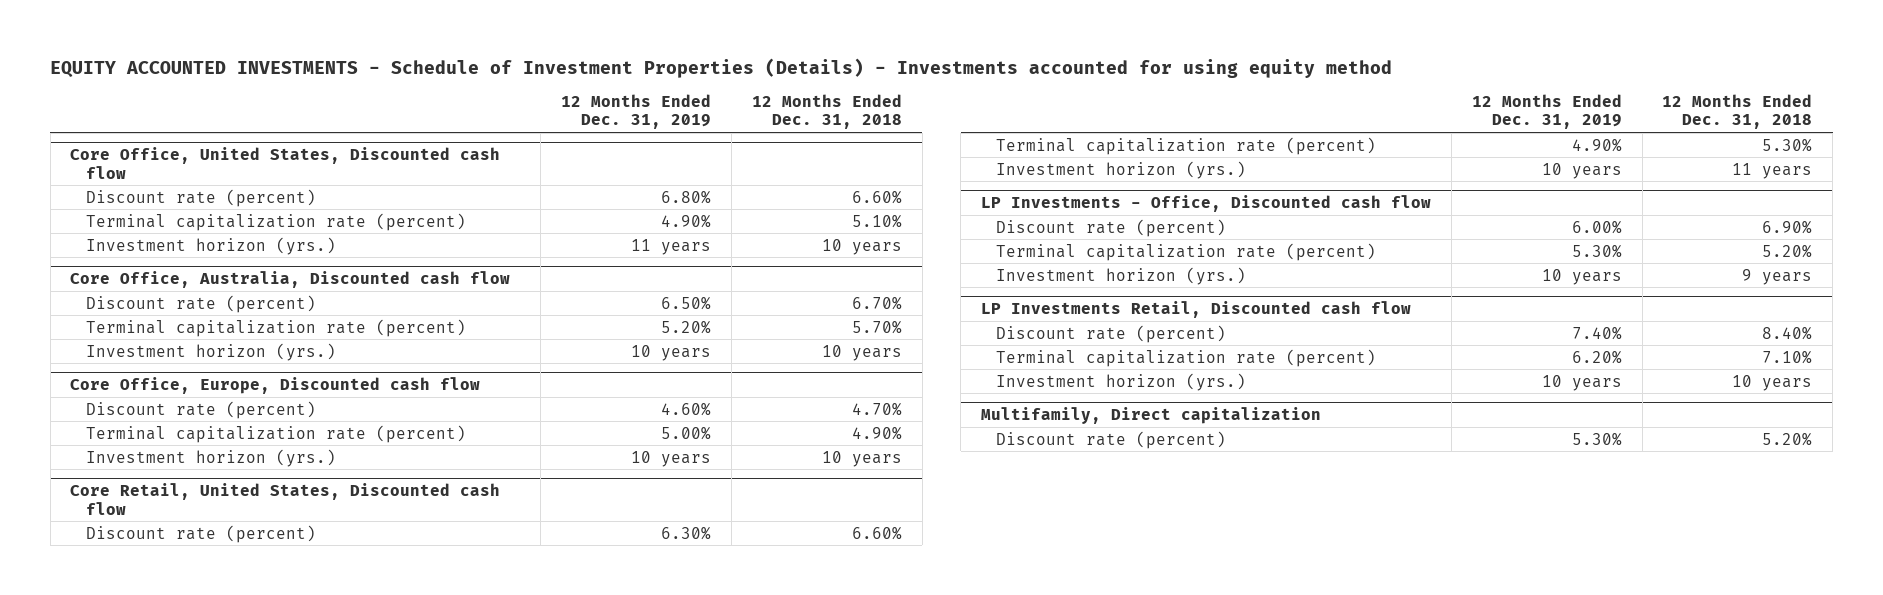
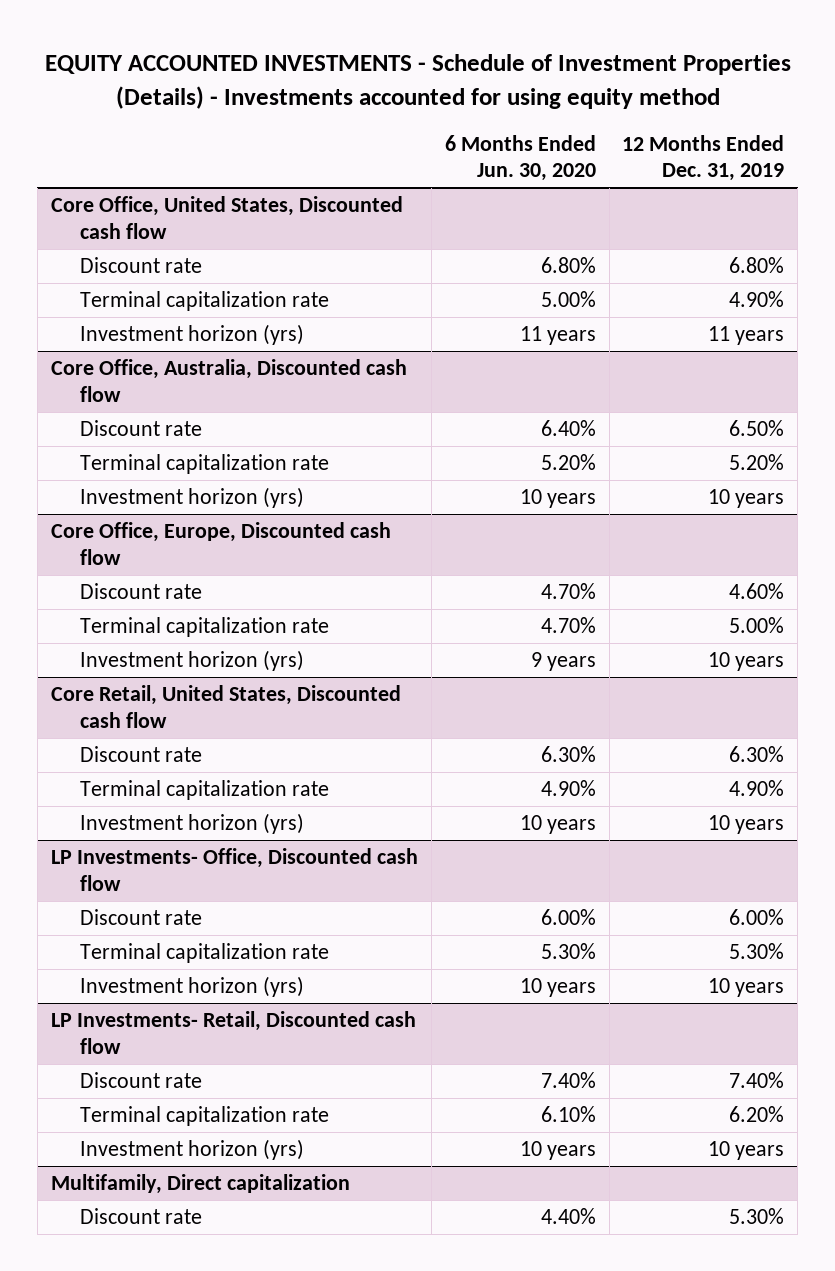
- | 12 Months Ended Dec. 31, 2019 | 12 Months Ended Dec. 31, 2018
+ | 6 Months Ended Jun. 30, 2020 | 12 Months Ended Dec. 31, 2019
@ Core Office, United States, Discounted cash flow
- Discount rate (percent) | 6.80% | 6.60%
- Terminal capitalization rate (percent) | 4.90% | 5.10%
- Investment horizon (yrs.) | 11 years | 10 years
+ Discount rate | 6.80% | 6.80%
+ Terminal capitalization rate | 5.00% | 4.90%
+ Investment horizon (yrs) | 11 years | 11 years
@ Core Office, Australia, Discounted cash flow
- Discount rate (percent) | 6.50% | 6.70%
- Terminal capitalization rate (percent) | 5.20% | 5.70%
- Investment horizon (yrs.) | 10 years | 10 years
+ Discount rate | 6.40% | 6.50%
+ Terminal capitalization rate | 5.20% | 5.20%
+ Investment horizon (yrs) | 10 years | 10 years
@ Core Office, Europe, Discounted cash flow
- Discount rate (percent) | 4.60% | 4.70%
- Terminal capitalization rate (percent) | 5.00% | 4.90%
- Investment horizon (yrs.) | 10 years | 10 years
+ Discount rate | 4.70% | 4.60%
+ Terminal capitalization rate | 4.70% | 5.00%
+ Investment horizon (yrs) | 9 years | 10 years
@ Core Retail, United States, Discounted cash flow
- Discount rate (percent) | 6.30% | 6.60%
- Terminal capitalization rate (percent) | 4.90% | 5.30%
- Investment horizon (yrs.) | 10 years | 11 years
- LP Investments - Office, Discounted cash flow
- Discount rate (percent) | 6.00% | 6.90%
- Terminal capitalization rate (percent) | 5.30% | 5.20%
- Investment horizon (yrs.) | 10 years | 9 years
- LP Investments Retail, Discounted cash flow
- Discount rate (percent) | 7.40% | 8.40%
- Terminal capitalization rate (percent) | 6.20% | 7.10%
- Investment horizon (yrs.) | 10 years | 10 years
@ Core Retail, United States, Discounted cash flow
+ Discount rate | 6.30% | 6.30%
+ Terminal capitalization rate | 4.90% | 4.90%
+ Investment horizon (yrs) | 10 years | 10 years
+ LP Investments- Office, Discounted cash flow
+ Discount rate | 6.00% | 6.00%
+ Terminal capitalization rate | 5.30% | 5.30%
+ Investment horizon (yrs) | 10 years | 10 years
+ LP Investments- Retail, Discounted cash flow
+ Discount rate | 7.40% | 7.40%
+ Terminal capitalization rate | 6.10% | 6.20%
+ Investment horizon (yrs) | 10 years | 10 years
@ Multifamily, Direct capitalization
- Discount rate (percent) | 5.30% | 5.20%
+ Discount rate | 4.40% | 5.30%

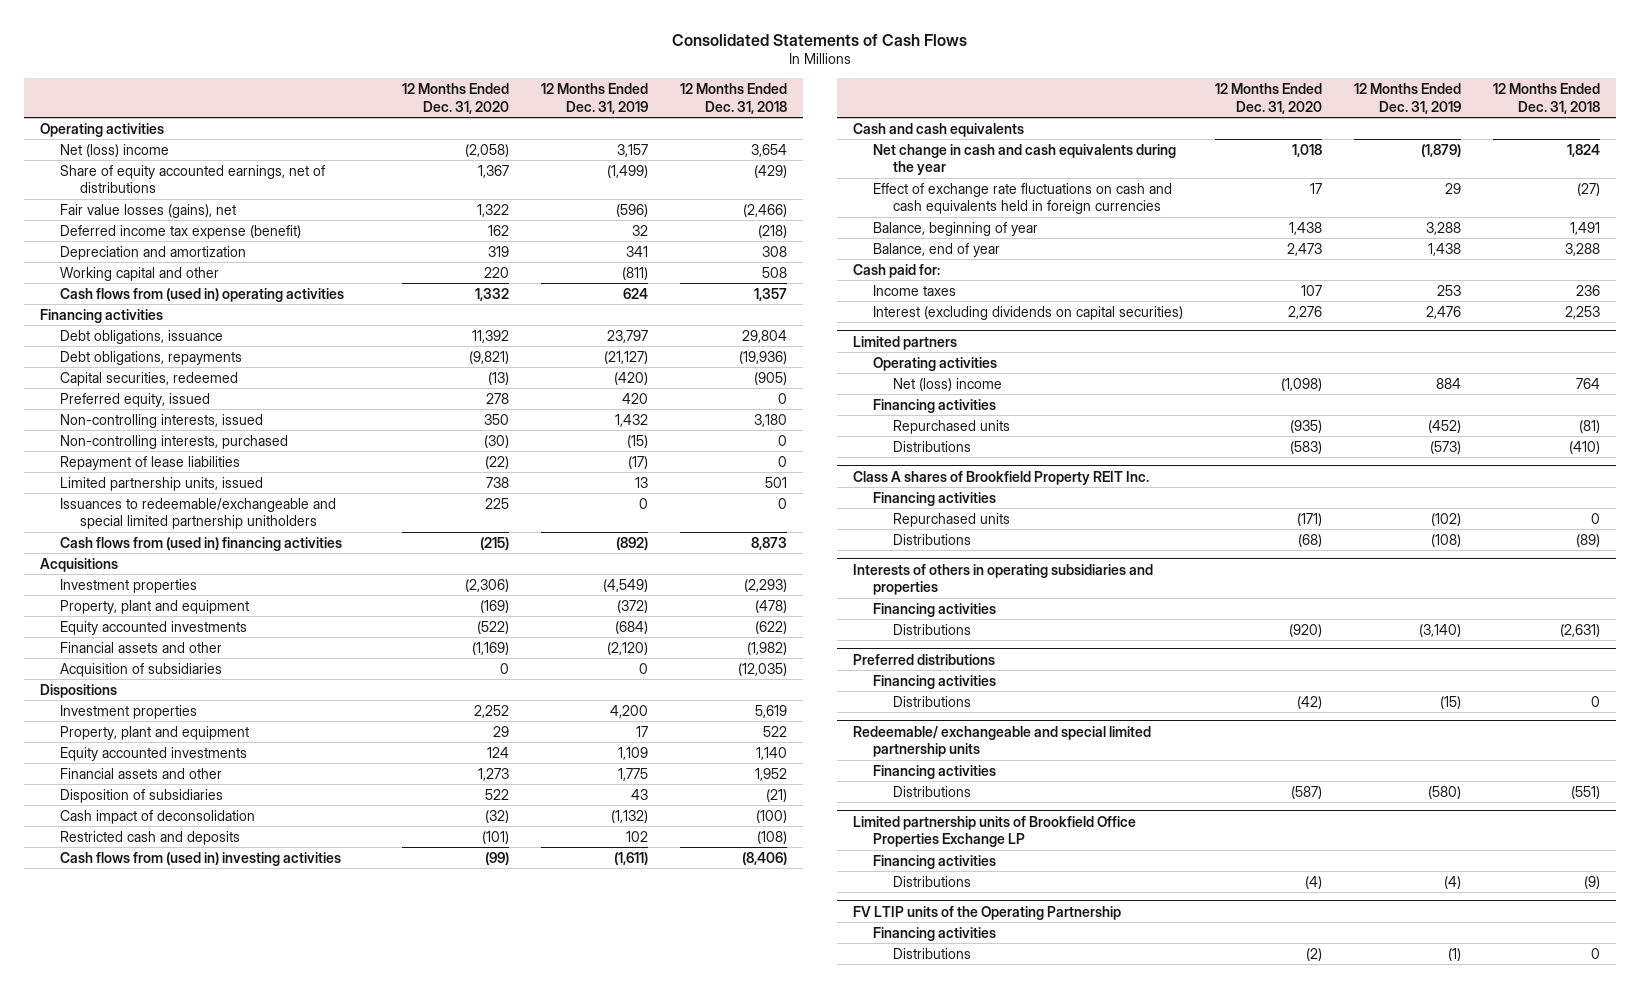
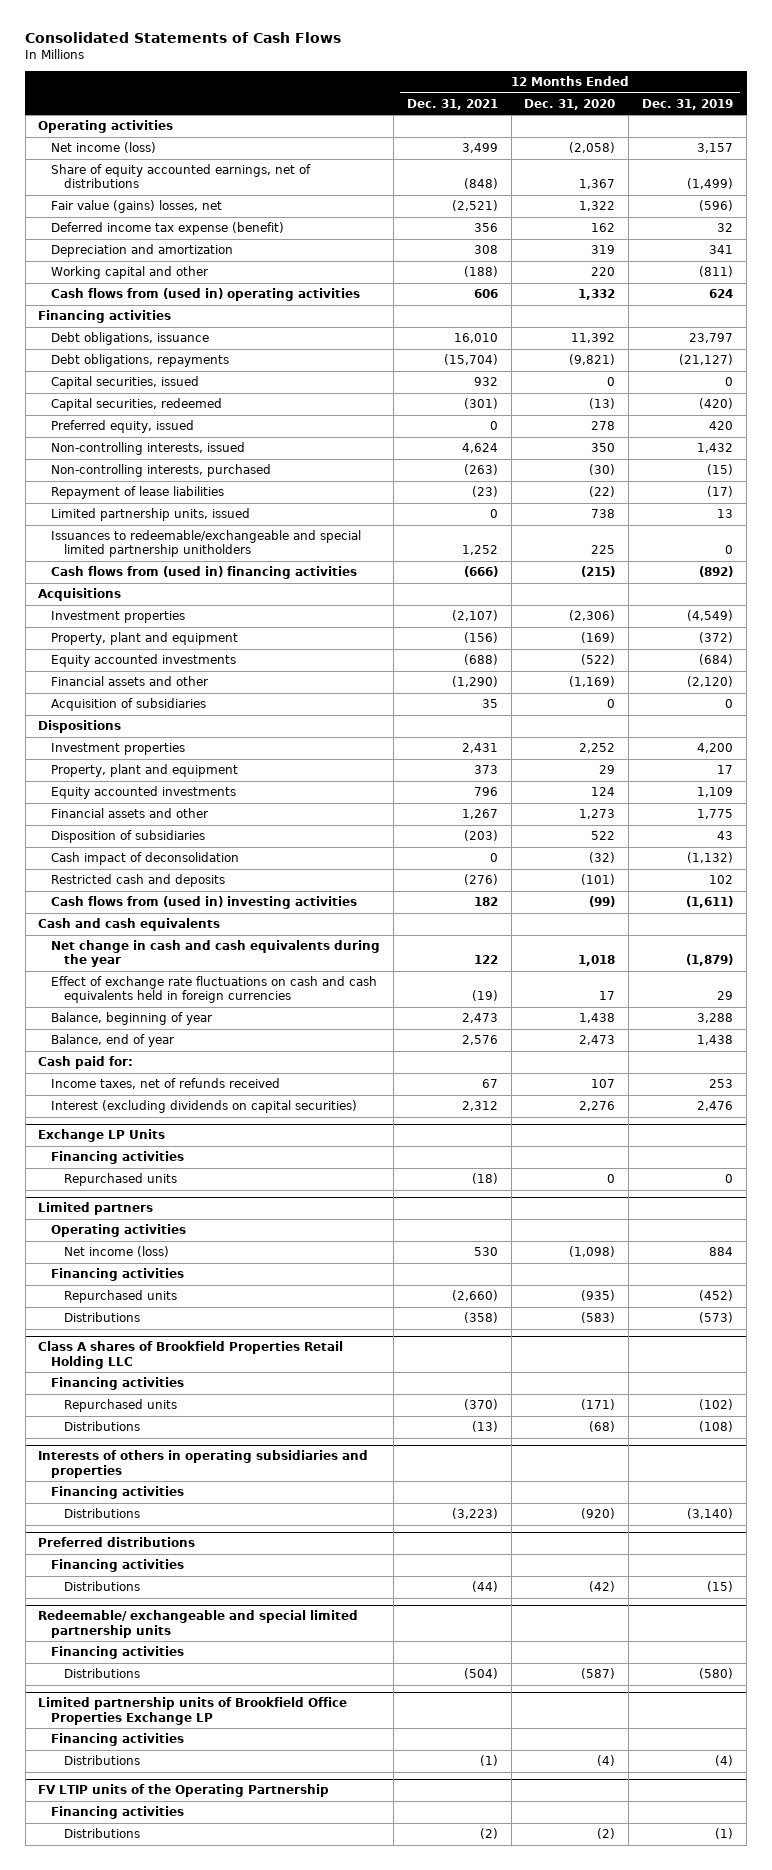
- | 12 Months Ended Dec. 31, 2020 | 12 Months Ended Dec. 31, 2019 | 12 Months Ended Dec. 31, 2018
+ | 12 Months Ended Dec. 31, 2021 | 12 Months Ended Dec. 31, 2020 | 12 Months Ended Dec. 31, 2019
- Net (loss) income | (2,058) | 3,157 | 3,654
+ Net income (loss) | 3,499 | (2,058) | 3,157
- Fair value losses (gains), net | 1,322 | (596) | (2,466)
+ Fair value (gains) losses, net | (2,521) | 1,322 | (596)
+ Capital securities, issued | 932 | 0 | 0
- Income taxes | 107 | 253 | 236
+ Income taxes, net of refunds received | 67 | 107 | 253
+ Exchange LP Units
+ Financing activities
+ Repurchased units | (18) | 0 | 0
@ Limited partners
- Net (loss) income | (1,098) | 884 | 764
+ Net income (loss) | 530 | (1,098) | 884
- Class A shares of Brookfield Property REIT Inc.
+ Class A shares of Brookfield Properties Retail Holding LLC

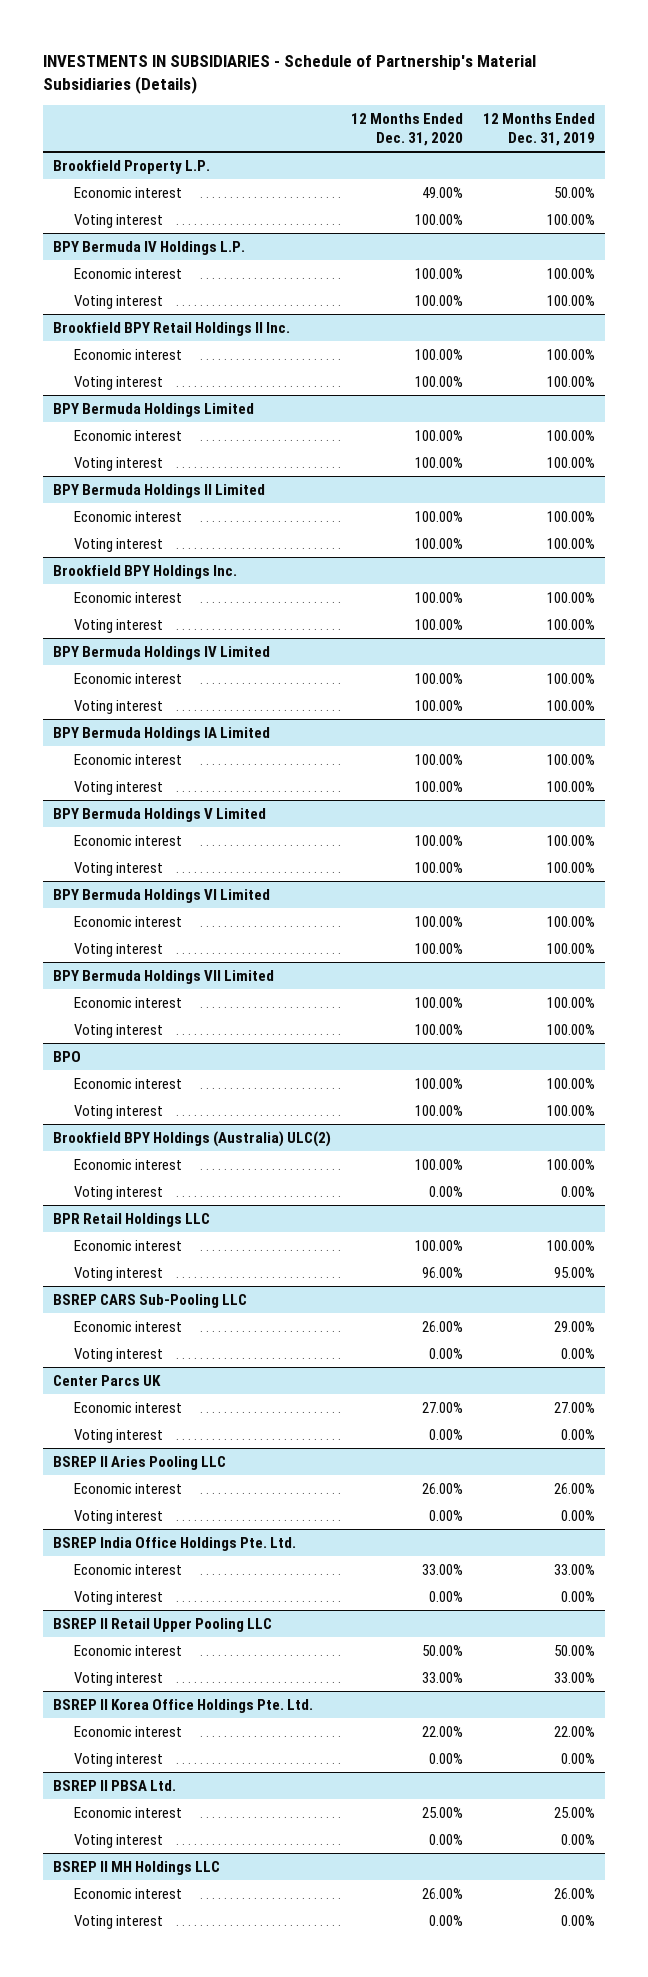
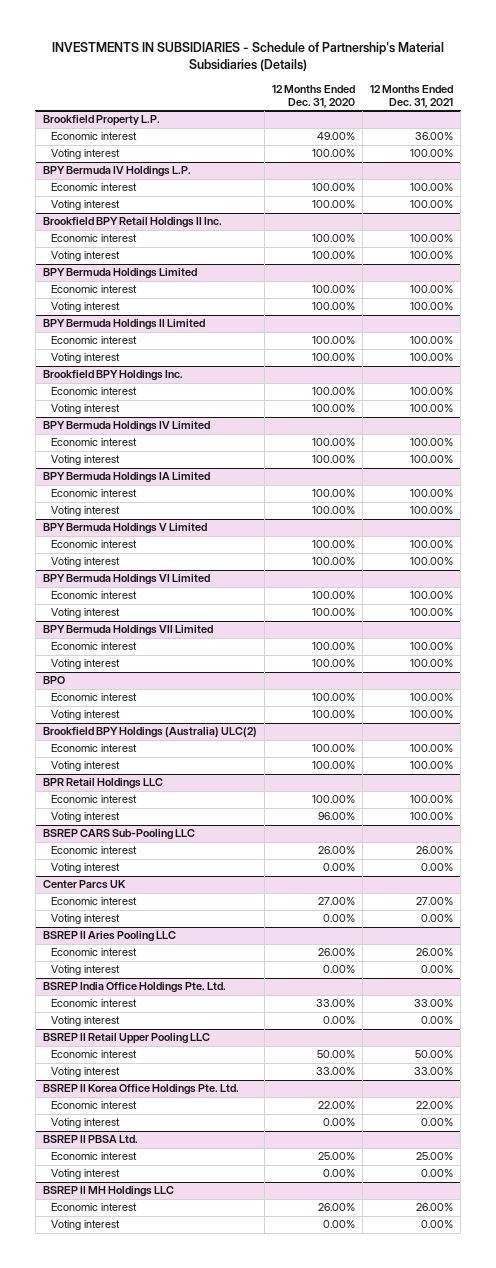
- | 12 Months Ended Dec. 31, 2020 | 12 Months Ended Dec. 31, 2019
+ | 12 Months Ended Dec. 31, 2020 | 12 Months Ended Dec. 31, 2021
@ Brookfield BPY Holdings (Australia) ULC(2)
- Voting interest | 0.00% | 0.00%
+ Voting interest | 100.00% | 100.00%

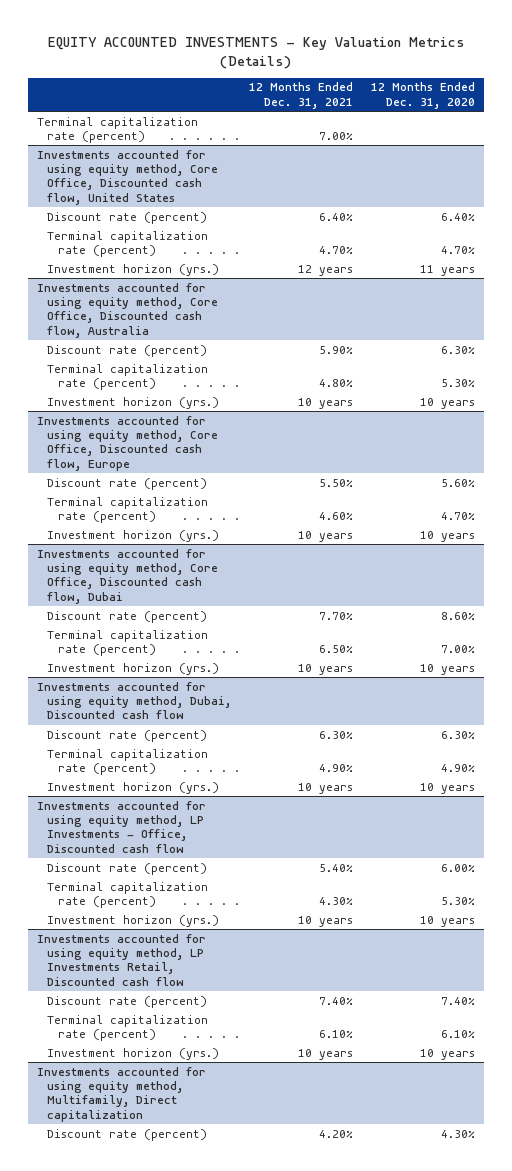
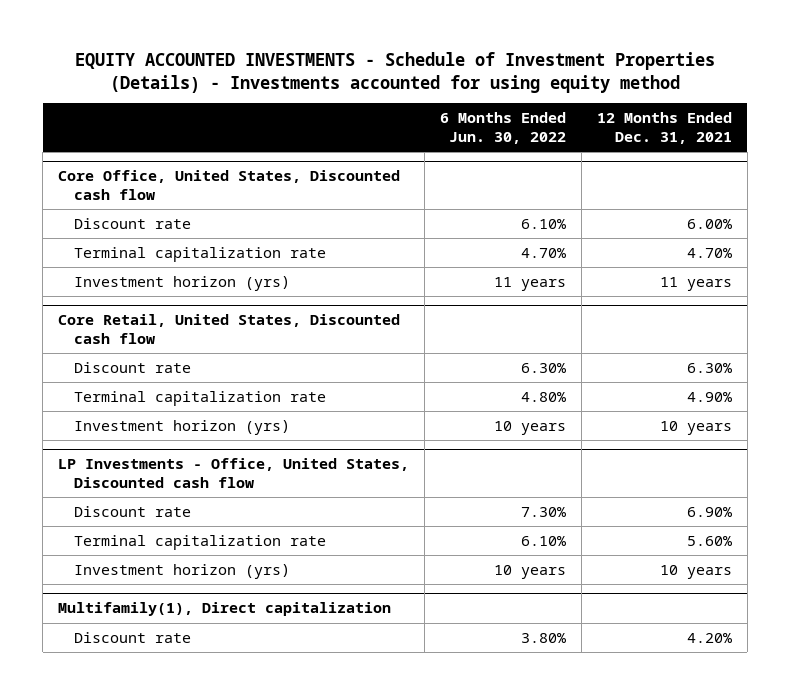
- EQUITY ACCOUNTED INVESTMENTS - Key Valuation Metrics (Details)
+ EQUITY ACCOUNTED INVESTMENTS - Schedule of Investment Properties (Details) - Investments accounted for using equity method
- | 12 Months Ended Dec. 31, 2021 | 12 Months Ended Dec. 31, 2020
+ | 6 Months Ended Jun. 30, 2022 | 12 Months Ended Dec. 31, 2021
- Terminal capitalization rate (percent) | 7.00% |
- Investments accounted for using equity method, Core Office, Discounted cash flow, United States
- Discount rate (percent) | 6.40% | 6.40%
- Terminal capitalization rate (percent) | 4.70% | 4.70%
- Investment horizon (yrs.) | 12 years | 11 years
- Investments accounted for using equity method, Core Office, Discounted cash flow, Australia
- Discount rate (percent) | 5.90% | 6.30%
- Terminal capitalization rate (percent) | 4.80% | 5.30%
- Investment horizon (yrs.) | 10 years | 10 years
- Investments accounted for using equity method, Core Office, Discounted cash flow, Europe
- Discount rate (percent) | 5.50% | 5.60%
- Terminal capitalization rate (percent) | 4.60% | 4.70%
- Investment horizon (yrs.) | 10 years | 10 years
- Investments accounted for using equity method, Core Office, Discounted cash flow, Dubai
- Discount rate (percent) | 7.70% | 8.60%
- Terminal capitalization rate (percent) | 6.50% | 7.00%
- Investment horizon (yrs.) | 10 years | 10 years
- Investments accounted for using equity method, Dubai, Discounted cash flow
- Discount rate (percent) | 6.30% | 6.30%
- Terminal capitalization rate (percent) | 4.90% | 4.90%
- Investment horizon (yrs.) | 10 years | 10 years
- Investments accounted for using equity method, LP Investments - Office, Discounted cash flow
- Discount rate (percent) | 5.40% | 6.00%
- Terminal capitalization rate (percent) | 4.30% | 5.30%
- Investment horizon (yrs.) | 10 years | 10 years
- Investments accounted for using equity method, LP Investments Retail, Discounted cash flow
- Discount rate (percent) | 7.40% | 7.40%
- Terminal capitalization rate (percent) | 6.10% | 6.10%
- Investment horizon (yrs.) | 10 years | 10 years
- Investments accounted for using equity method, Multifamily, Direct capitalization
- Discount rate (percent) | 4.20% | 4.30%
+ Core Office, United States, Discounted cash flow
+ Discount rate | 6.10% | 6.00%
+ Terminal capitalization rate | 4.70% | 4.70%
+ Investment horizon (yrs) | 11 years | 11 years
+ Core Retail, United States, Discounted cash flow
+ Discount rate | 6.30% | 6.30%
+ Terminal capitalization rate | 4.80% | 4.90%
+ Investment horizon (yrs) | 10 years | 10 years
+ LP Investments - Office, United States, Discounted cash flow
+ Discount rate | 7.30% | 6.90%
+ Terminal capitalization rate | 6.10% | 5.60%
+ Investment horizon (yrs) | 10 years | 10 years
+ Multifamily(1), Direct capitalization
+ Discount rate | 3.80% | 4.20%

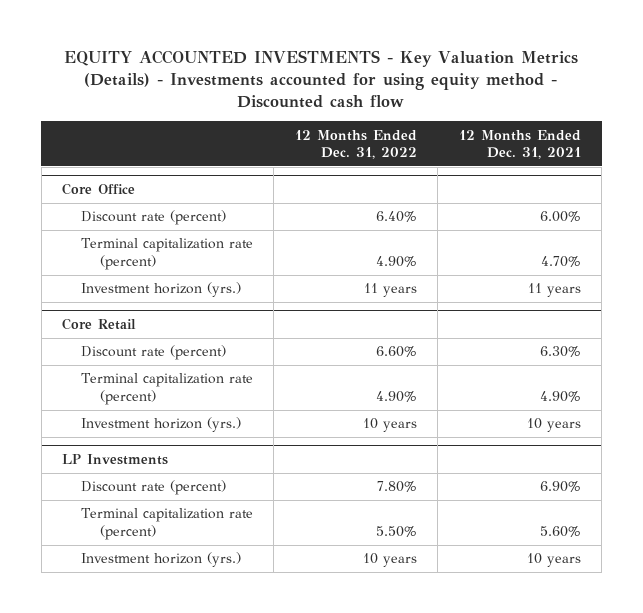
- EQUITY ACCOUNTED INVESTMENTS - Schedule of Investment Properties (Details) - Investments accounted for using equity method
+ EQUITY ACCOUNTED INVESTMENTS - Key Valuation Metrics (Details) - Investments accounted for using equity method - Discounted cash flow
- | 6 Months Ended Jun. 30, 2022 | 12 Months Ended Dec. 31, 2021
+ | 12 Months Ended Dec. 31, 2022 | 12 Months Ended Dec. 31, 2021
- Core Office, United States, Discounted cash flow
- Discount rate | 6.10% | 6.00%
- Terminal capitalization rate | 4.70% | 4.70%
- Investment horizon (yrs) | 11 years | 11 years
- Core Retail, United States, Discounted cash flow
- Discount rate | 6.30% | 6.30%
- Terminal capitalization rate | 4.80% | 4.90%
- Investment horizon (yrs) | 10 years | 10 years
- LP Investments - Office, United States, Discounted cash flow
- Discount rate | 7.30% | 6.90%
- Terminal capitalization rate | 6.10% | 5.60%
- Investment horizon (yrs) | 10 years | 10 years
- Multifamily(1), Direct capitalization
- Discount rate | 3.80% | 4.20%
+ Core Office
+ Discount rate (percent) | 6.40% | 6.00%
+ Terminal capitalization rate (percent) | 4.90% | 4.70%
+ Investment horizon (yrs.) | 11 years | 11 years
+ Core Retail
+ Discount rate (percent) | 6.60% | 6.30%
+ Terminal capitalization rate (percent) | 4.90% | 4.90%
+ Investment horizon (yrs.) | 10 years | 10 years
+ LP Investments
+ Discount rate (percent) | 7.80% | 6.90%
+ Terminal capitalization rate (percent) | 5.50% | 5.60%
+ Investment horizon (yrs.) | 10 years | 10 years

